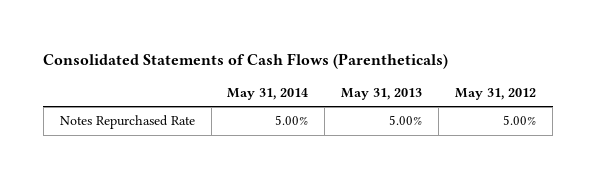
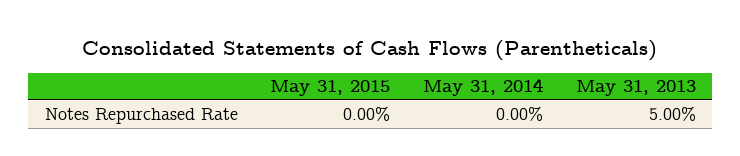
- | May 31, 2014 | May 31, 2013 | May 31, 2012
+ | May 31, 2015 | May 31, 2014 | May 31, 2013
- Notes Repurchased Rate | 5.00% | 5.00% | 5.00%
+ Notes Repurchased Rate | 0.00% | 0.00% | 5.00%

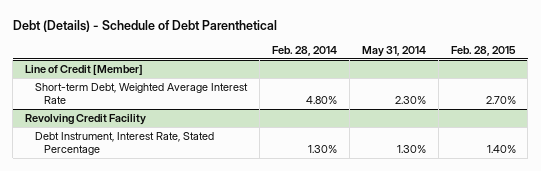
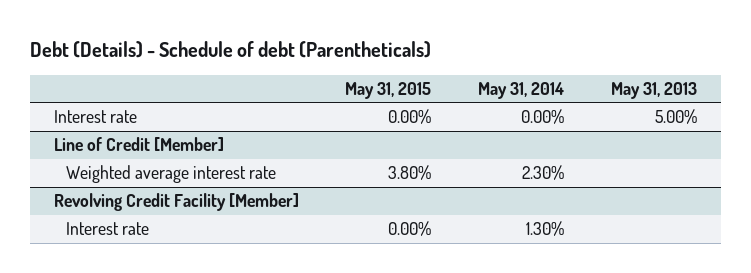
- Debt (Details) - Schedule of Debt Parenthetical
+ Debt (Details) - Schedule of debt (Parentheticals)
- | Feb. 28, 2014 | May 31, 2014 | Feb. 28, 2015
+ | May 31, 2015 | May 31, 2014 | May 31, 2013
+ Interest rate | 0.00% | 0.00% | 5.00%
@ Line of Credit [Member]
- Short-term Debt, Weighted Average Interest Rate | 4.80% | 2.30% | 2.70%
- Revolving Credit Facility
- Debt Instrument, Interest Rate, Stated Percentage | 1.30% | 1.30% | 1.40%
@ Line of Credit [Member]
+ Weighted average interest rate | 3.80% | 2.30% |
+ Revolving Credit Facility [Member]
+ Interest rate | 0.00% | 1.30% |

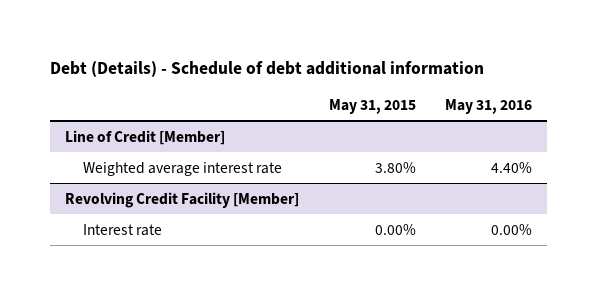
- Debt (Details) - Schedule of debt (Parentheticals)
+ Debt (Details) - Schedule of debt additional information
- | May 31, 2015 | May 31, 2014 | May 31, 2013
+ | May 31, 2015 | May 31, 2016
- Interest rate | 0.00% | 0.00% | 5.00%

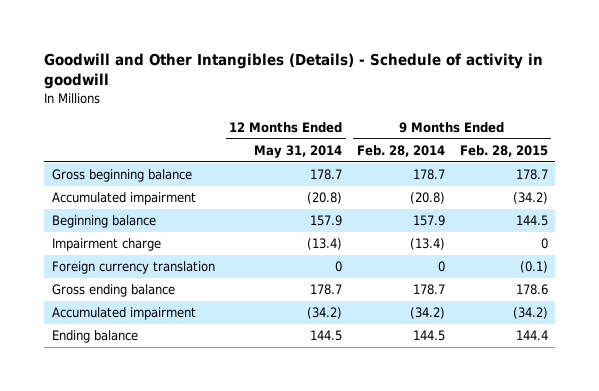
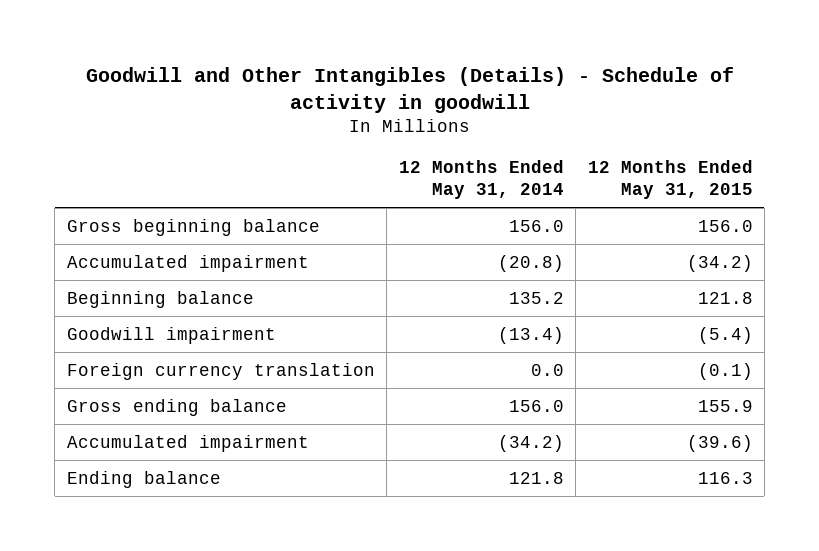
- | 12 Months Ended May 31, 2014 | 9 Months Ended Feb. 28, 2014 | 9 Months Ended Feb. 28, 2015
+ | 12 Months Ended May 31, 2014 | 12 Months Ended May 31, 2015
- Gross beginning balance | 178.7 | 178.7 | 178.7
+ Gross beginning balance | 156.0 | 156.0
- Beginning balance | 157.9 | 157.9 | 144.5
- Impairment charge | (13.4) | (13.4) | 0
- Foreign currency translation | 0 | 0 | (0.1)
- Gross ending balance | 178.7 | 178.7 | 178.6
+ Beginning balance | 135.2 | 121.8
+ Goodwill impairment | (13.4) | (5.4)
+ Foreign currency translation | 0.0 | (0.1)
+ Gross ending balance | 156.0 | 155.9
- Ending balance | 144.5 | 144.5 | 144.4
+ Ending balance | 121.8 | 116.3

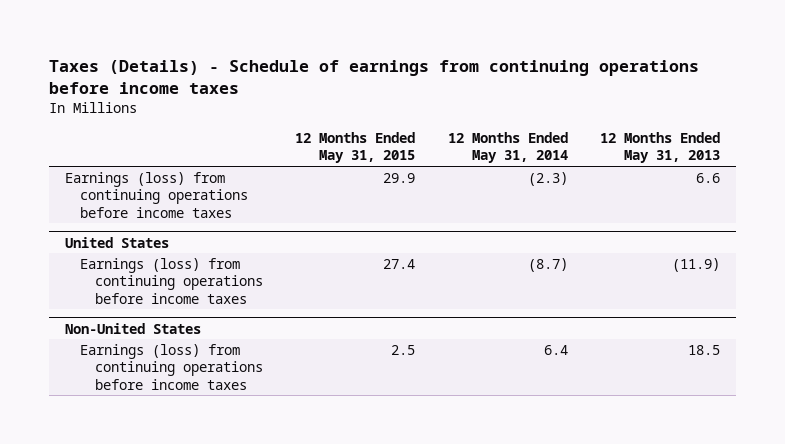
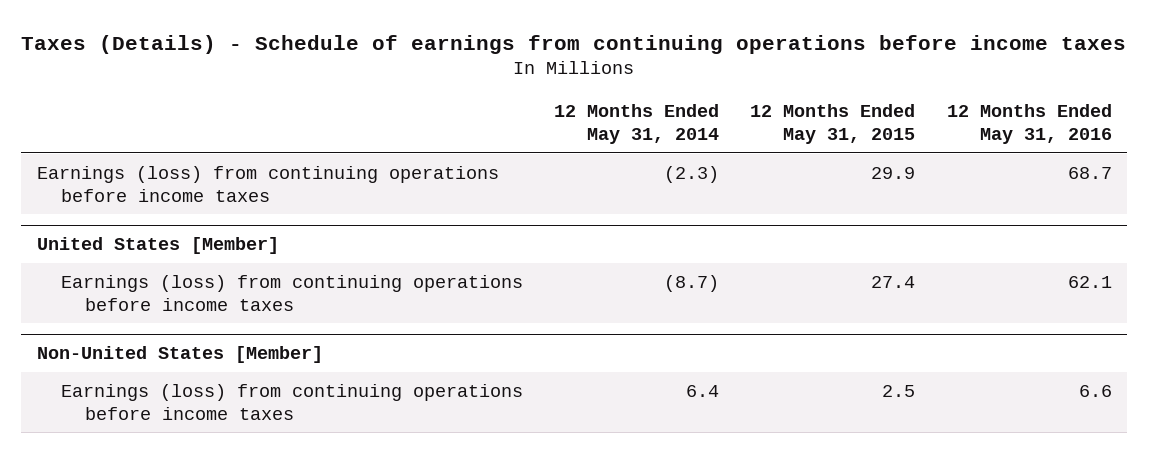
- | 12 Months Ended May 31, 2015 | 12 Months Ended May 31, 2014 | 12 Months Ended May 31, 2013
+ | 12 Months Ended May 31, 2014 | 12 Months Ended May 31, 2015 | 12 Months Ended May 31, 2016
- United States
+ United States [Member]
- Non-United States
+ Non-United States [Member]

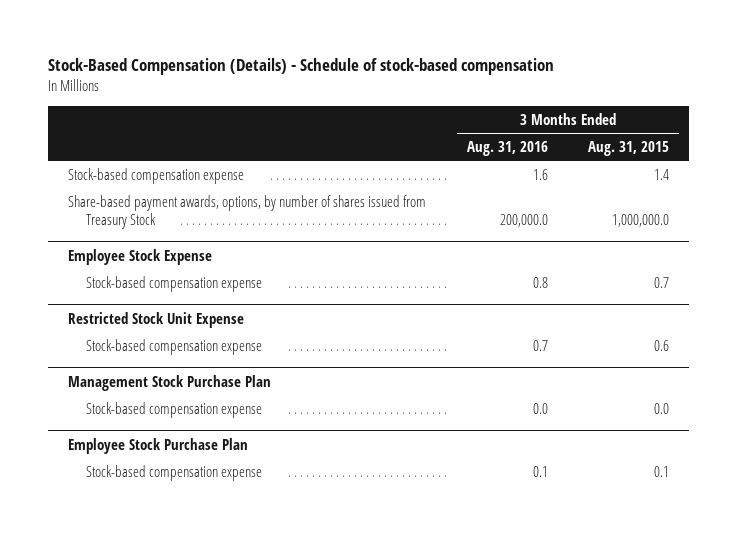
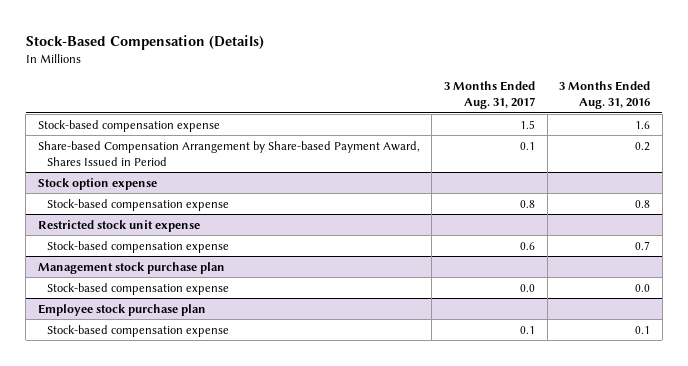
- Stock-Based Compensation (Details) - Schedule of stock-based compensation
+ Stock-Based Compensation (Details)
- | 3 Months Ended Aug. 31, 2016 | 3 Months Ended Aug. 31, 2015
+ | 3 Months Ended Aug. 31, 2017 | 3 Months Ended Aug. 31, 2016
- Share-based payment awards, options, by number of shares issued from Treasury Stock | 200,000.0 | 1,000,000.0
- Employee Stock Expense
+ Share-based Compensation Arrangement by Share-based Payment Award, Shares Issued in Period | 0.1 | 0.2
+ Stock option expense
- Restricted Stock Unit Expense
+ Restricted stock unit expense
- Management Stock Purchase Plan
+ Management stock purchase plan
- Employee Stock Purchase Plan
+ Employee stock purchase plan

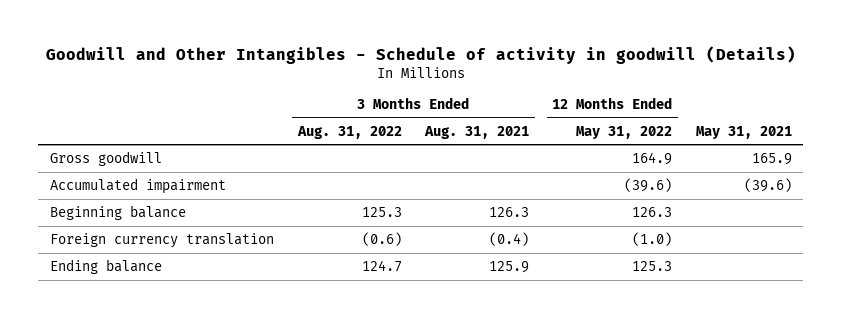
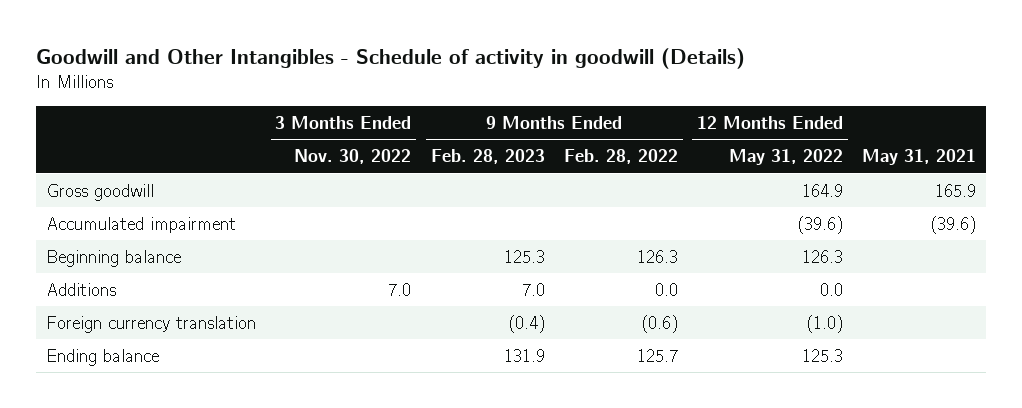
- | 3 Months Ended Aug. 31, 2022 | 3 Months Ended Aug. 31, 2021 | 12 Months Ended May 31, 2022 | May 31, 2021
+ | 3 Months Ended Nov. 30, 2022 | 9 Months Ended Feb. 28, 2023 | 9 Months Ended Feb. 28, 2022 | 12 Months Ended May 31, 2022 | May 31, 2021
+ Additions | 7.0 | 7.0 | 0.0 | 0.0 |

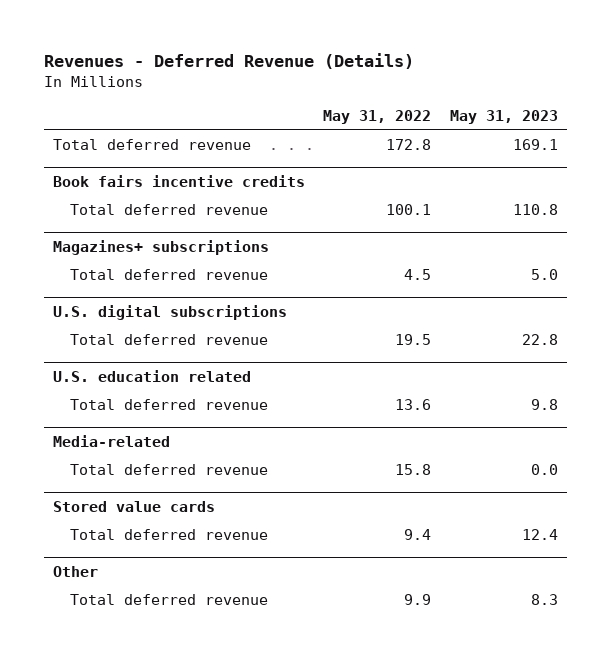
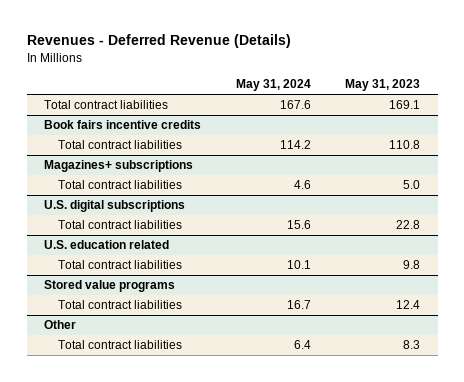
- | May 31, 2022 | May 31, 2023
+ | May 31, 2024 | May 31, 2023
- Total deferred revenue | 172.8 | 169.1
+ Total contract liabilities | 167.6 | 169.1
@ Book fairs incentive credits
- Total deferred revenue | 100.1 | 110.8
+ Total contract liabilities | 114.2 | 110.8
@ Magazines+ subscriptions
- Total deferred revenue | 4.5 | 5.0
+ Total contract liabilities | 4.6 | 5.0
@ U.S. digital subscriptions
- Total deferred revenue | 19.5 | 22.8
+ Total contract liabilities | 15.6 | 22.8
@ U.S. education related
- Total deferred revenue | 13.6 | 9.8
- Media-related
- Total deferred revenue | 15.8 | 0.0
- Stored value cards
- Total deferred revenue | 9.4 | 12.4
@ U.S. education related
+ Total contract liabilities | 10.1 | 9.8
+ Stored value programs
+ Total contract liabilities | 16.7 | 12.4
@ Other
- Total deferred revenue | 9.9 | 8.3
+ Total contract liabilities | 6.4 | 8.3

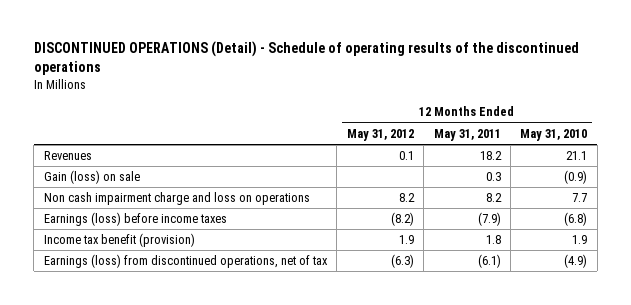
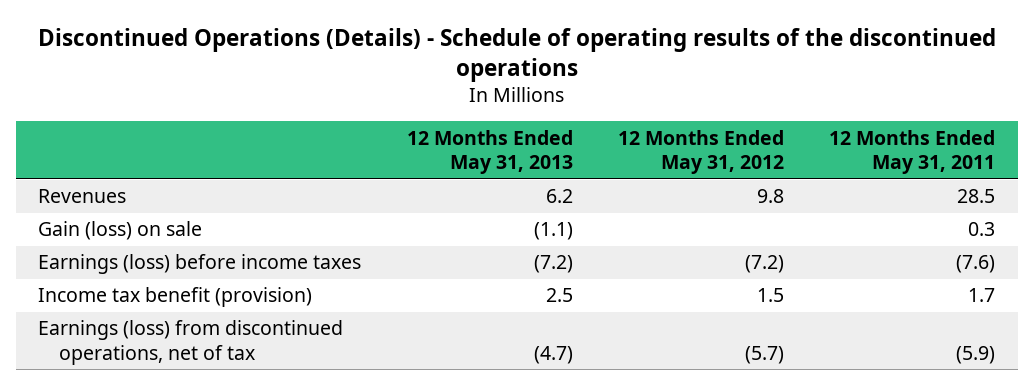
- DISCONTINUED OPERATIONS (Detail) - Schedule of operating results of the discontinued operations
+ Discontinued Operations (Details) - Schedule of operating results of the discontinued operations
- | 12 Months Ended May 31, 2012 | 12 Months Ended May 31, 2011 | 12 Months Ended May 31, 2010
+ | 12 Months Ended May 31, 2013 | 12 Months Ended May 31, 2012 | 12 Months Ended May 31, 2011
- Revenues | 0.1 | 18.2 | 21.1
+ Revenues | 6.2 | 9.8 | 28.5
- Non cash impairment charge and loss on operations | 8.2 | 8.2 | 7.7
- Earnings (loss) before income taxes | (8.2) | (7.9) | (6.8)
- Income tax benefit (provision) | 1.9 | 1.8 | 1.9
- Earnings (loss) from discontinued operations, net of tax | (6.3) | (6.1) | (4.9)
+ Earnings (loss) before income taxes | (7.2) | (7.2) | (7.6)
+ Income tax benefit (provision) | 2.5 | 1.5 | 1.7
+ Earnings (loss) from discontinued operations, net of tax | (4.7) | (5.7) | (5.9)

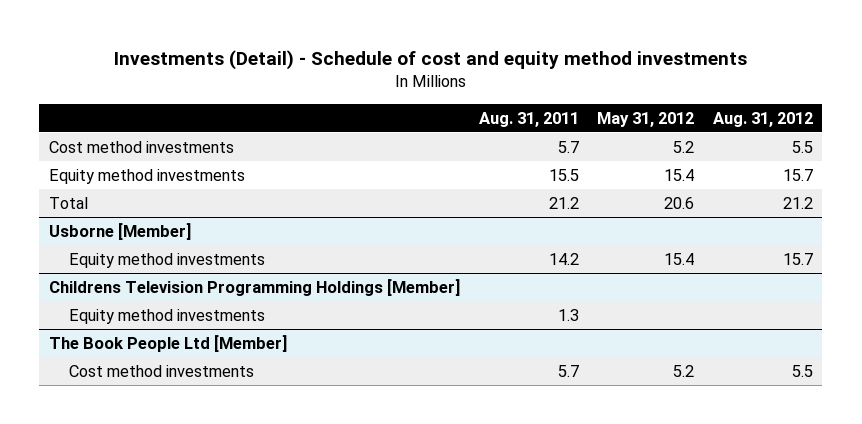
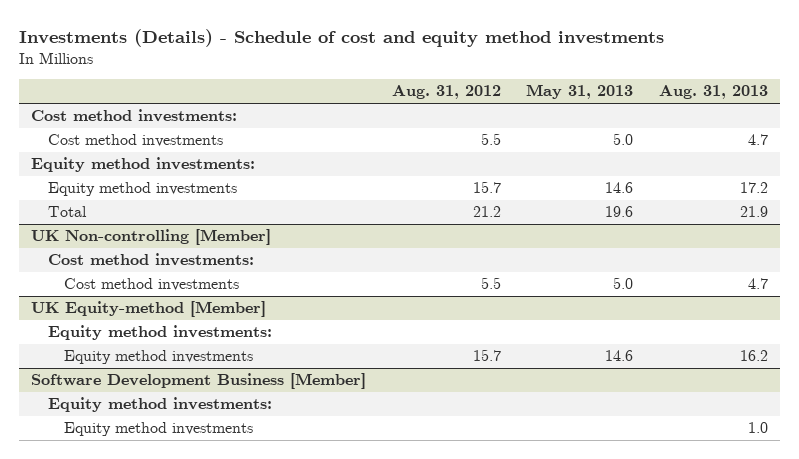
- Investments (Detail) - Schedule of cost and equity method investments
+ Investments (Details) - Schedule of cost and equity method investments
- | Aug. 31, 2011 | May 31, 2012 | Aug. 31, 2012
+ | Aug. 31, 2012 | May 31, 2013 | Aug. 31, 2013
+ Cost method investments:
+ Equity method investments:
- Usborne [Member]
+ UK Non-controlling [Member]
+ Cost method investments:
+ Cost method investments | 5.5 | 5.0 | 4.7
+ UK Equity-method [Member]
+ Equity method investments:
- Childrens Television Programming Holdings [Member]
+ Software Development Business [Member]
+ Equity method investments:
- The Book People Ltd [Member]
- Cost method investments | 5.7 | 5.2 | 5.5

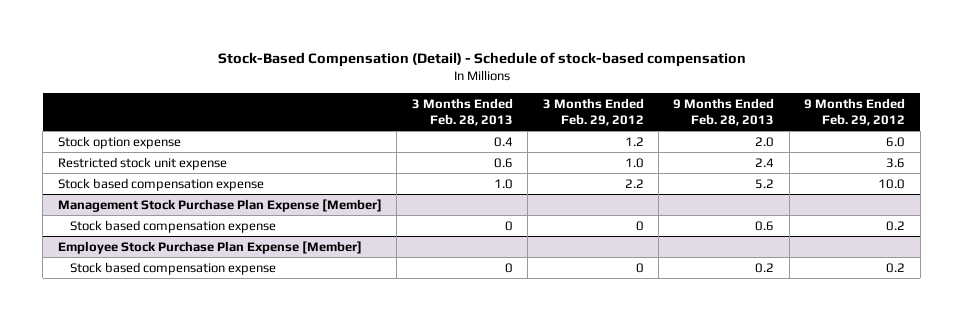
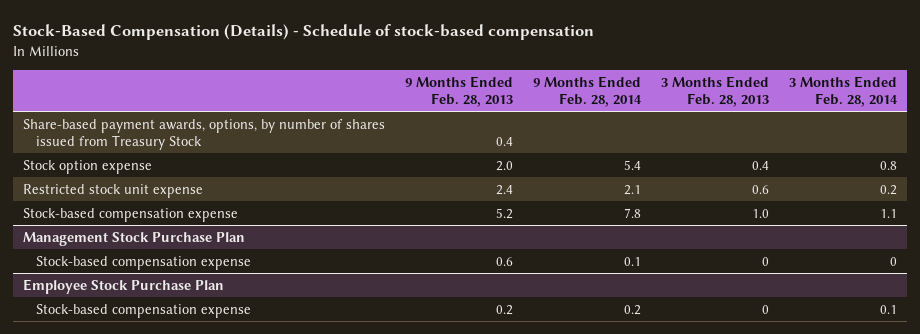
- Stock-Based Compensation (Detail) - Schedule of stock-based compensation
+ Stock-Based Compensation (Details) - Schedule of stock-based compensation
- | 3 Months Ended Feb. 28, 2013 | 3 Months Ended Feb. 29, 2012 | 9 Months Ended Feb. 28, 2013 | 9 Months Ended Feb. 29, 2012
+ | 9 Months Ended Feb. 28, 2013 | 9 Months Ended Feb. 28, 2014 | 3 Months Ended Feb. 28, 2013 | 3 Months Ended Feb. 28, 2014
+ Share-based payment awards, options, by number of shares issued from Treasury Stock | 0.4 | | |
- Stock based compensation expense | 1.0 | 2.2 | 5.2 | 10.0
- Management Stock Purchase Plan Expense [Member]
- Stock based compensation expense | 0 | 0 | 0.6 | 0.2
- Employee Stock Purchase Plan Expense [Member]
- Stock based compensation expense | 0 | 0 | 0.2 | 0.2
+ Stock-based compensation expense | 5.2 | 7.8 | 1.0 | 1.1
+ Management Stock Purchase Plan
+ Stock-based compensation expense | 0.6 | 0.1 | 0 | 0
+ Employee Stock Purchase Plan
+ Stock-based compensation expense | 0.2 | 0.2 | 0 | 0.1

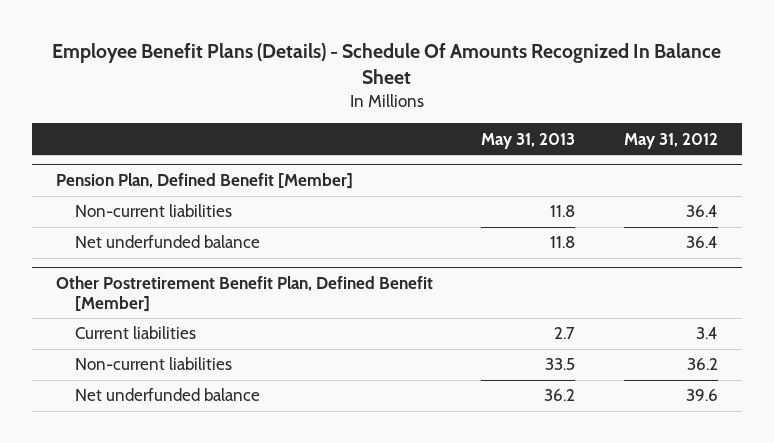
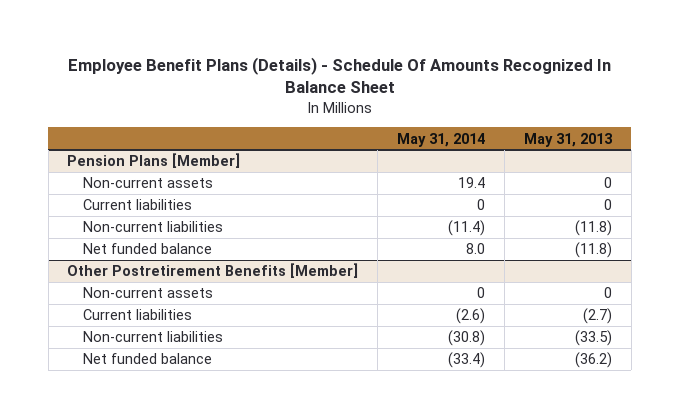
- | May 31, 2013 | May 31, 2012
+ | May 31, 2014 | May 31, 2013
- Pension Plan, Defined Benefit [Member]
- Non-current liabilities | 11.8 | 36.4
- Net underfunded balance | 11.8 | 36.4
- Other Postretirement Benefit Plan, Defined Benefit [Member]
- Current liabilities | 2.7 | 3.4
- Non-current liabilities | 33.5 | 36.2
- Net underfunded balance | 36.2 | 39.6
+ Pension Plans [Member]
+ Non-current assets | 19.4 | 0
+ Current liabilities | 0 | 0
+ Non-current liabilities | (11.4) | (11.8)
+ Net funded balance | 8.0 | (11.8)
+ Other Postretirement Benefits [Member]
+ Non-current assets | 0 | 0
+ Current liabilities | (2.6) | (2.7)
+ Non-current liabilities | (30.8) | (33.5)
+ Net funded balance | (33.4) | (36.2)

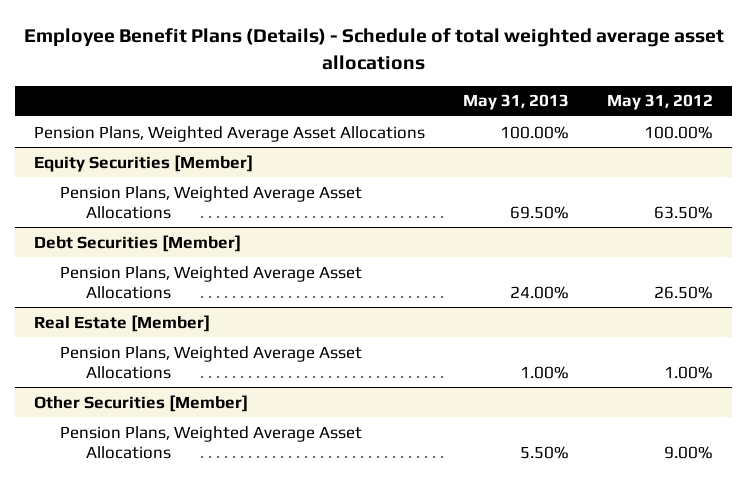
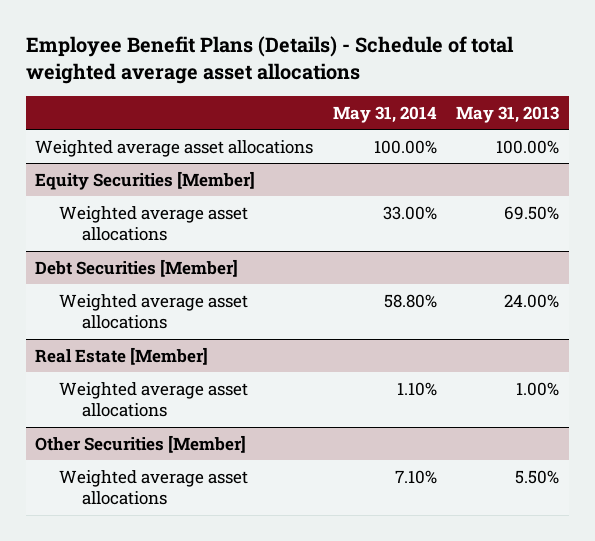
- | May 31, 2013 | May 31, 2012
+ | May 31, 2014 | May 31, 2013
- Pension Plans, Weighted Average Asset Allocations | 100.00% | 100.00%
+ Weighted average asset allocations | 100.00% | 100.00%
@ Equity Securities [Member]
- Pension Plans, Weighted Average Asset Allocations | 69.50% | 63.50%
+ Weighted average asset allocations | 33.00% | 69.50%
@ Debt Securities [Member]
- Pension Plans, Weighted Average Asset Allocations | 24.00% | 26.50%
+ Weighted average asset allocations | 58.80% | 24.00%
@ Real Estate [Member]
- Pension Plans, Weighted Average Asset Allocations | 1.00% | 1.00%
+ Weighted average asset allocations | 1.10% | 1.00%
@ Other Securities [Member]
- Pension Plans, Weighted Average Asset Allocations | 5.50% | 9.00%
+ Weighted average asset allocations | 7.10% | 5.50%

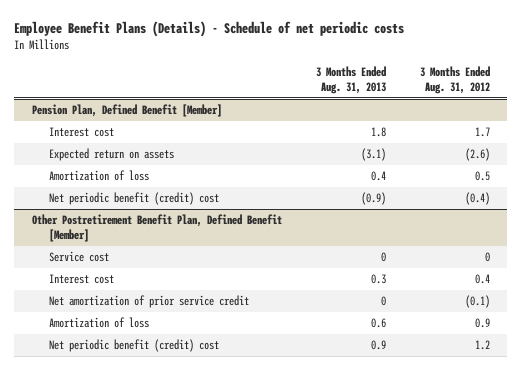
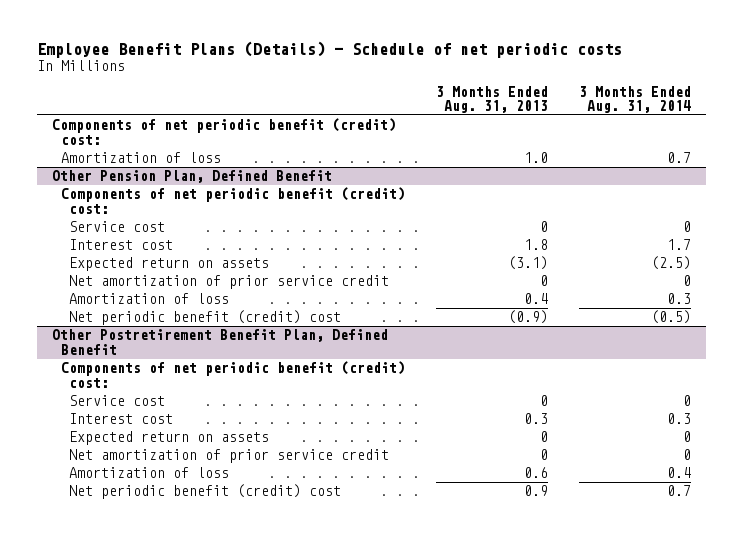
- | 3 Months Ended Aug. 31, 2013 | 3 Months Ended Aug. 31, 2012
+ | 3 Months Ended Aug. 31, 2013 | 3 Months Ended Aug. 31, 2014
- Pension Plan, Defined Benefit [Member]
+ Components of net periodic benefit (credit) cost:
+ Amortization of loss | 1.0 | 0.7
+ Other Pension Plan, Defined Benefit
+ Components of net periodic benefit (credit) cost:
+ Service cost | 0 | 0
+ Net amortization of prior service credit | 0 | 0
- Other Postretirement Benefit Plan, Defined Benefit [Member]
+ Other Postretirement Benefit Plan, Defined Benefit
+ Components of net periodic benefit (credit) cost:
+ Expected return on assets | 0 | 0

